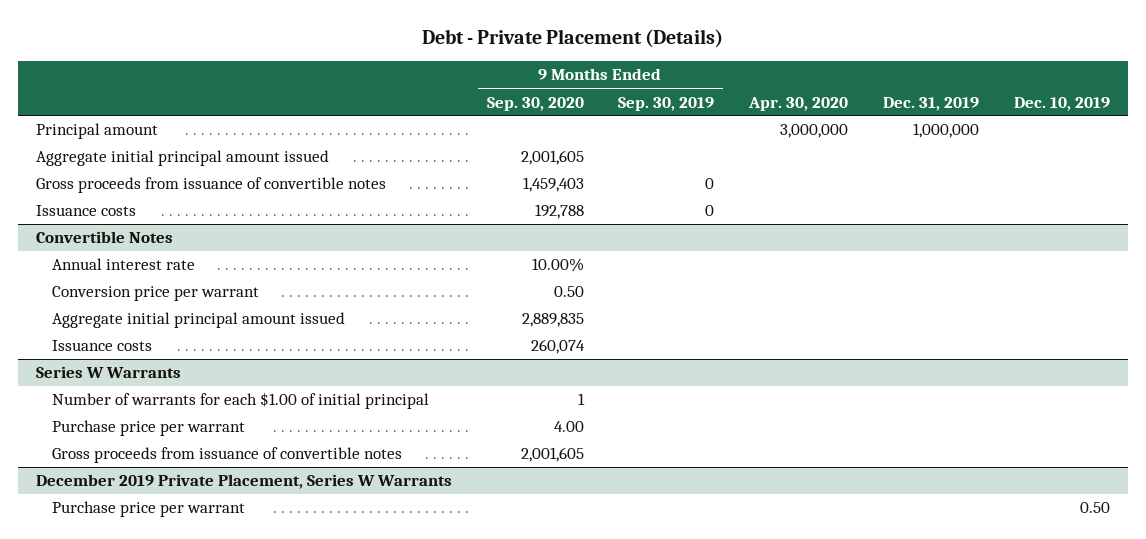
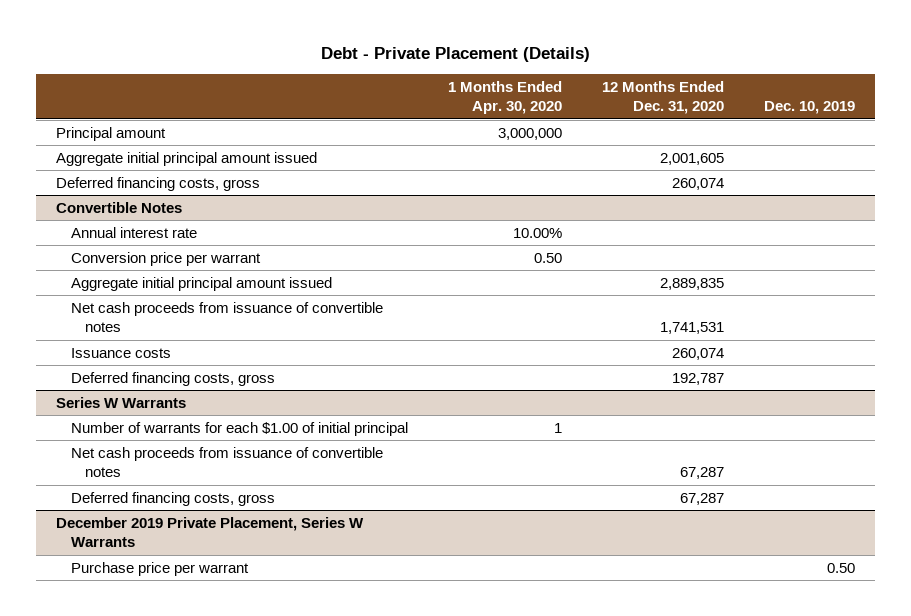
- | 9 Months Ended Sep. 30, 2020 | 9 Months Ended Sep. 30, 2019 | Apr. 30, 2020 | Dec. 31, 2019 | Dec. 10, 2019
+ | 1 Months Ended Apr. 30, 2020 | 12 Months Ended Dec. 31, 2020 | Dec. 10, 2019
- Gross proceeds from issuance of convertible notes | 1,459,403 | 0 | | |
- Issuance costs | 192,788 | 0 | | |
+ Deferred financing costs, gross | | 260,074 |
@ Convertible Notes
+ Net cash proceeds from issuance of convertible notes | | 1,741,531 |
+ Deferred financing costs, gross | | 192,787 |
@ Series W Warrants
- Purchase price per warrant | 4.00 | | | |
- Gross proceeds from issuance of convertible notes | 2,001,605 | | | |
+ Net cash proceeds from issuance of convertible notes | | 67,287 |
+ Deferred financing costs, gross | | 67,287 |

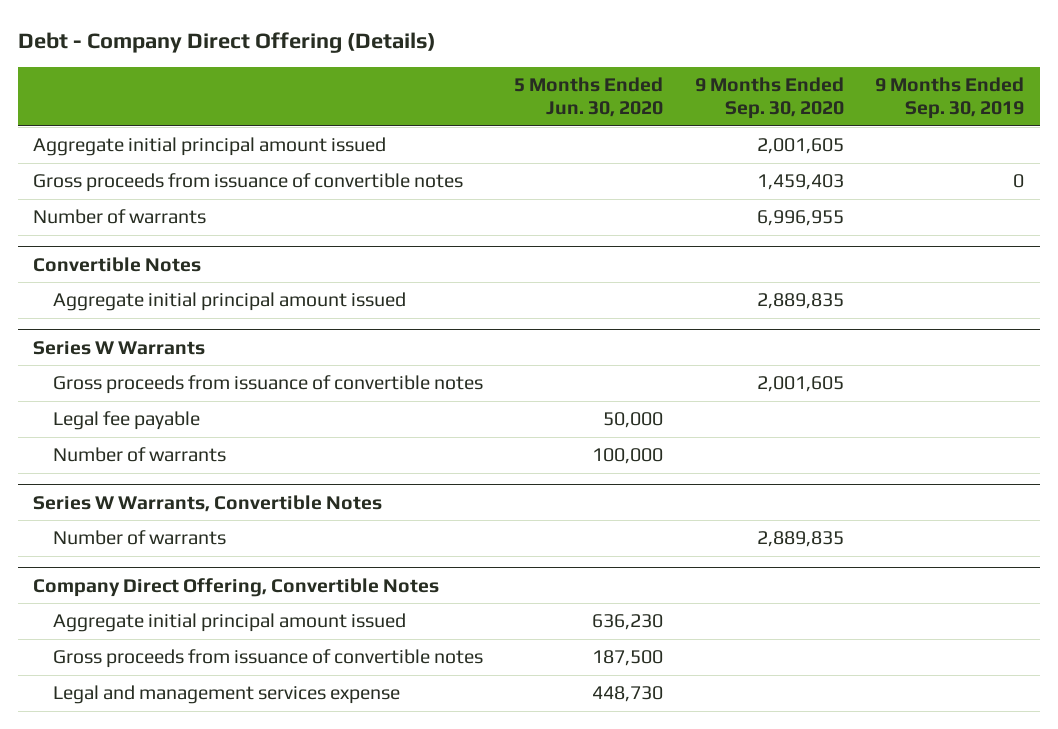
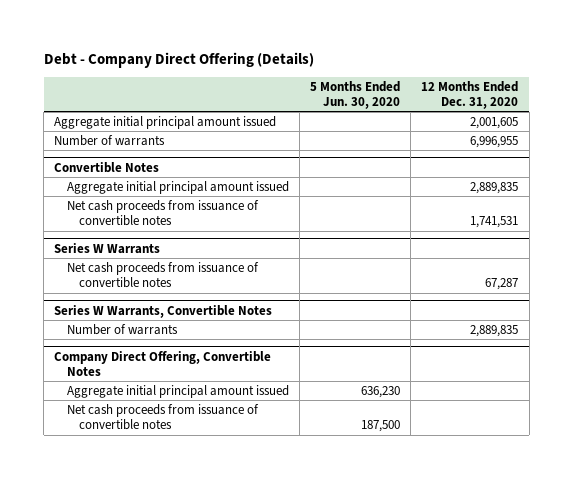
- | 5 Months Ended Jun. 30, 2020 | 9 Months Ended Sep. 30, 2020 | 9 Months Ended Sep. 30, 2019
+ | 5 Months Ended Jun. 30, 2020 | 12 Months Ended Dec. 31, 2020
- Gross proceeds from issuance of convertible notes | | 1,459,403 | 0
@ Convertible Notes
+ Net cash proceeds from issuance of convertible notes | | 1,741,531
@ Series W Warrants
- Gross proceeds from issuance of convertible notes | | 2,001,605 |
- Legal fee payable | 50,000 | |
- Number of warrants | 100,000 | |
+ Net cash proceeds from issuance of convertible notes | | 67,287
@ Company Direct Offering, Convertible Notes
- Gross proceeds from issuance of convertible notes | 187,500 | |
- Legal and management services expense | 448,730 | |
+ Net cash proceeds from issuance of convertible notes | 187,500 |

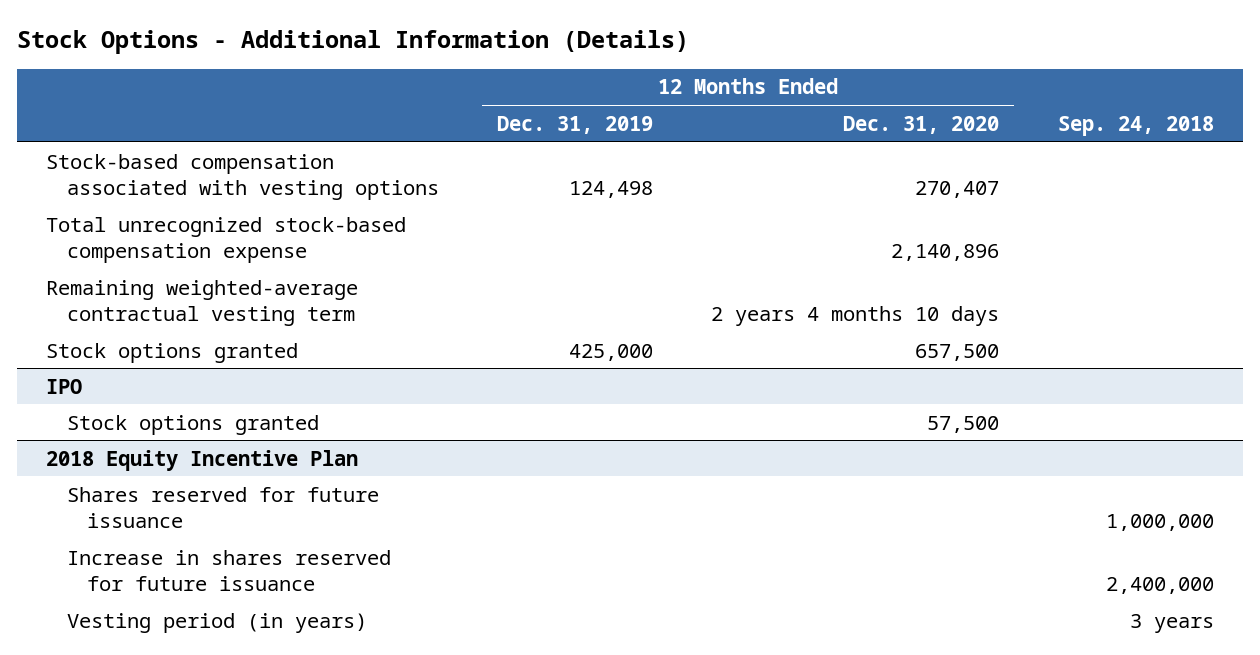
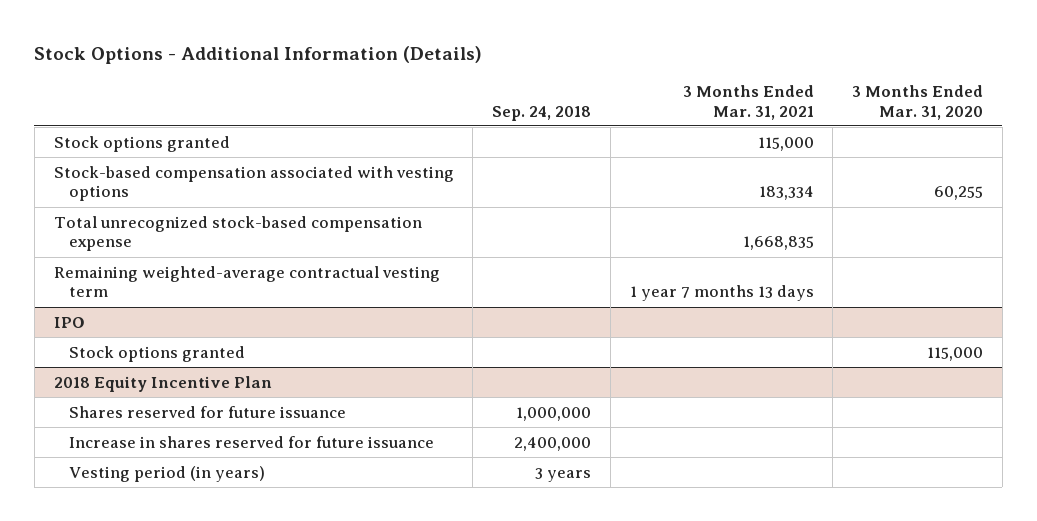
- | 12 Months Ended Dec. 31, 2019 | 12 Months Ended Dec. 31, 2020 | Sep. 24, 2018
+ | Sep. 24, 2018 | 3 Months Ended Mar. 31, 2021 | 3 Months Ended Mar. 31, 2020
moved up: Stock options granted | | 115,000 |

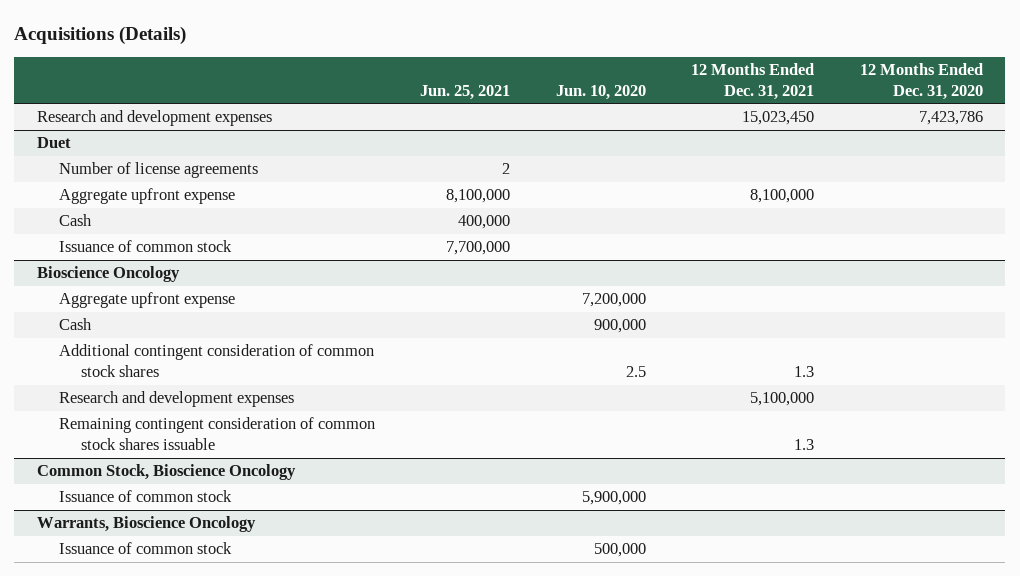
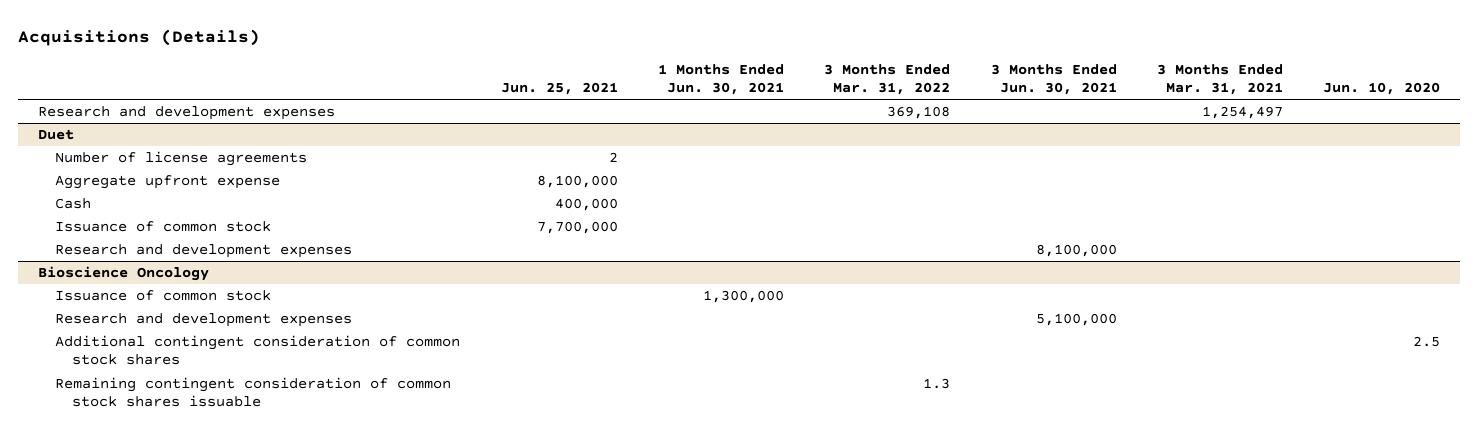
- | Jun. 25, 2021 | Jun. 10, 2020 | 12 Months Ended Dec. 31, 2021 | 12 Months Ended Dec. 31, 2020
+ | Jun. 25, 2021 | 1 Months Ended Jun. 30, 2021 | 3 Months Ended Mar. 31, 2022 | 3 Months Ended Jun. 30, 2021 | 3 Months Ended Mar. 31, 2021 | Jun. 10, 2020
@ Duet
+ Research and development expenses | | | | 8,100,000 | |
@ Bioscience Oncology
- Aggregate upfront expense | | 7,200,000 | |
- Cash | | 900,000 | |
+ Issuance of common stock | | 1,300,000 | | | |
moved down: Additional contingent consideration of common stock shares | | | | | | 2.5
- Common Stock, Bioscience Oncology
- Issuance of common stock | | 5,900,000 | |
- Warrants, Bioscience Oncology
- Issuance of common stock | | 500,000 | |

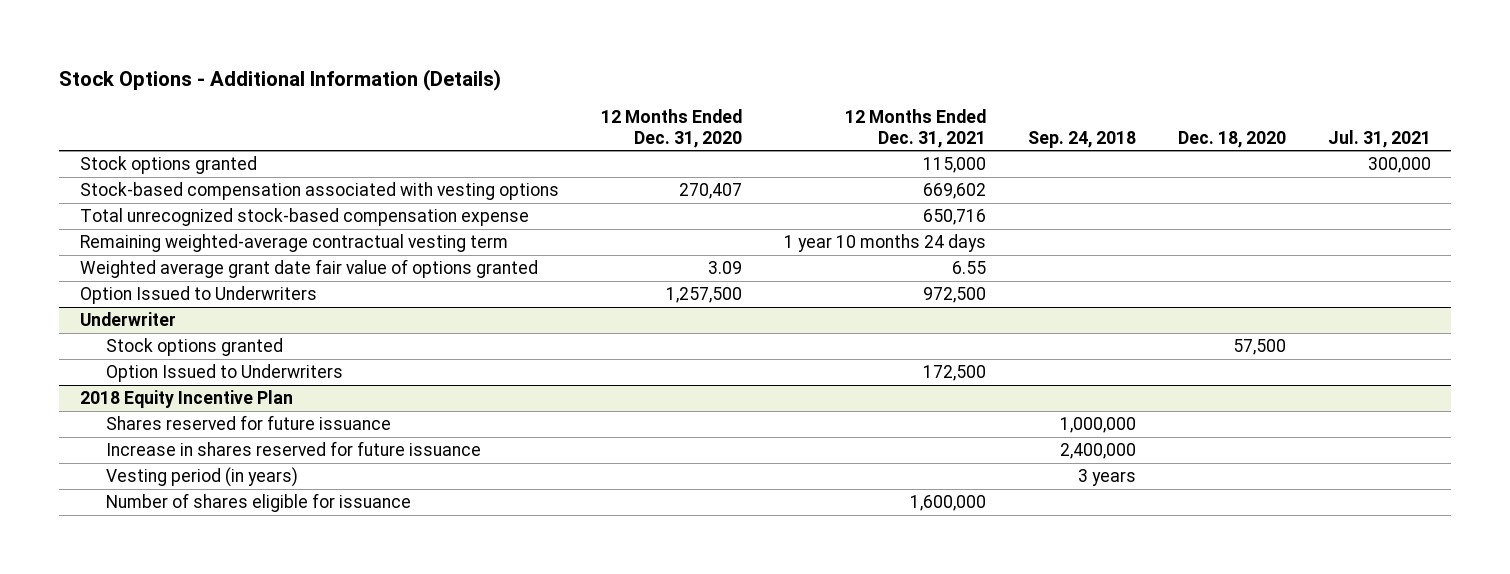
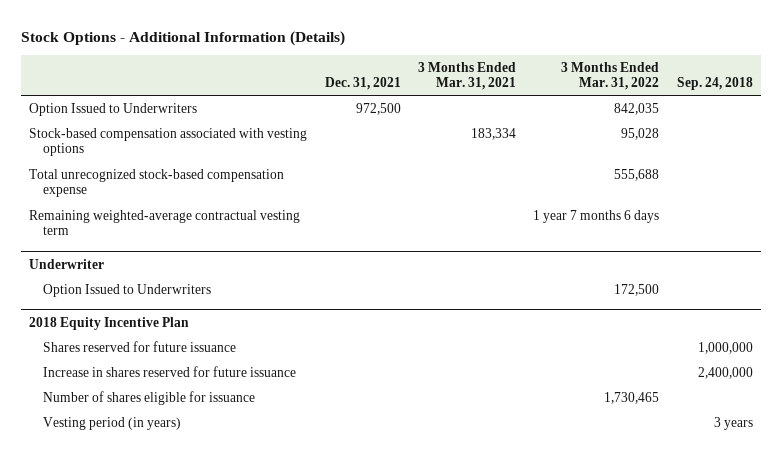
- | 12 Months Ended Dec. 31, 2020 | 12 Months Ended Dec. 31, 2021 | Sep. 24, 2018 | Dec. 18, 2020 | Jul. 31, 2021
+ | Dec. 31, 2021 | 3 Months Ended Mar. 31, 2021 | 3 Months Ended Mar. 31, 2022 | Sep. 24, 2018
- Stock options granted | | 115,000 | | | 300,000
moved up: Option Issued to Underwriters | 972,500 | | 842,035 |
- Weighted average grant date fair value of options granted | 3.09 | 6.55 | | |
@ Underwriter
- Stock options granted | | | | 57,500 |
@ 2018 Equity Incentive Plan
moved down: Vesting period (in years) | | | | 3 years

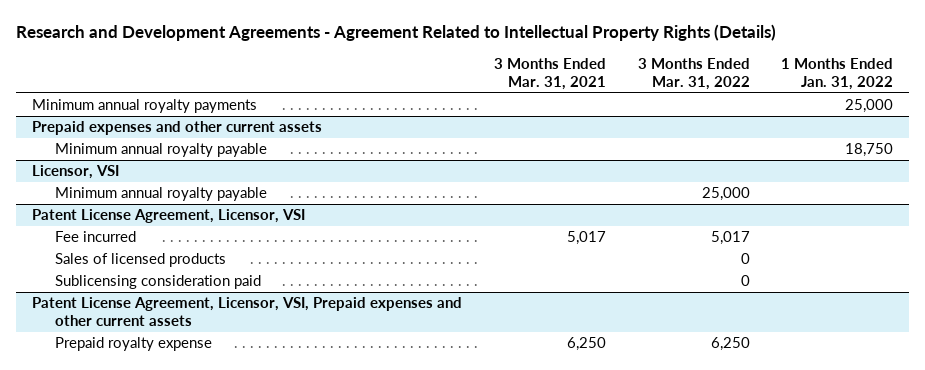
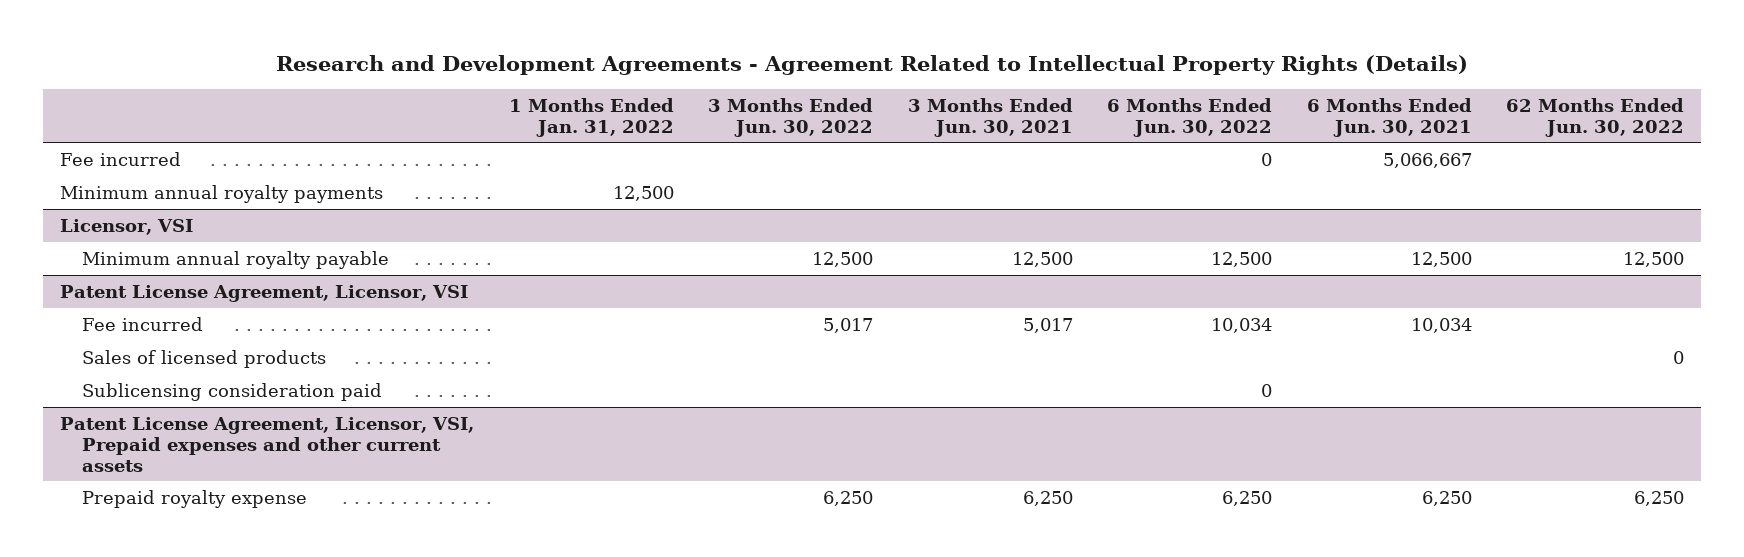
- | 3 Months Ended Mar. 31, 2021 | 3 Months Ended Mar. 31, 2022 | 1 Months Ended Jan. 31, 2022
+ | 1 Months Ended Jan. 31, 2022 | 3 Months Ended Jun. 30, 2022 | 3 Months Ended Jun. 30, 2021 | 6 Months Ended Jun. 30, 2022 | 6 Months Ended Jun. 30, 2021 | 62 Months Ended Jun. 30, 2022
- Minimum annual royalty payments | | | 25,000
- Prepaid expenses and other current assets
- Minimum annual royalty payable | | | 18,750
+ Fee incurred | | | | 0 | 5,066,667 |
+ Minimum annual royalty payments | 12,500 | | | | |

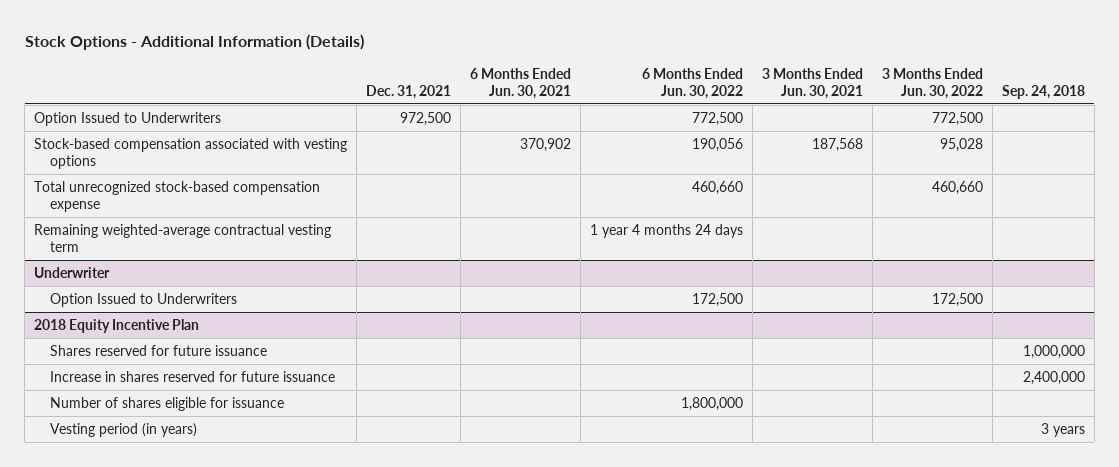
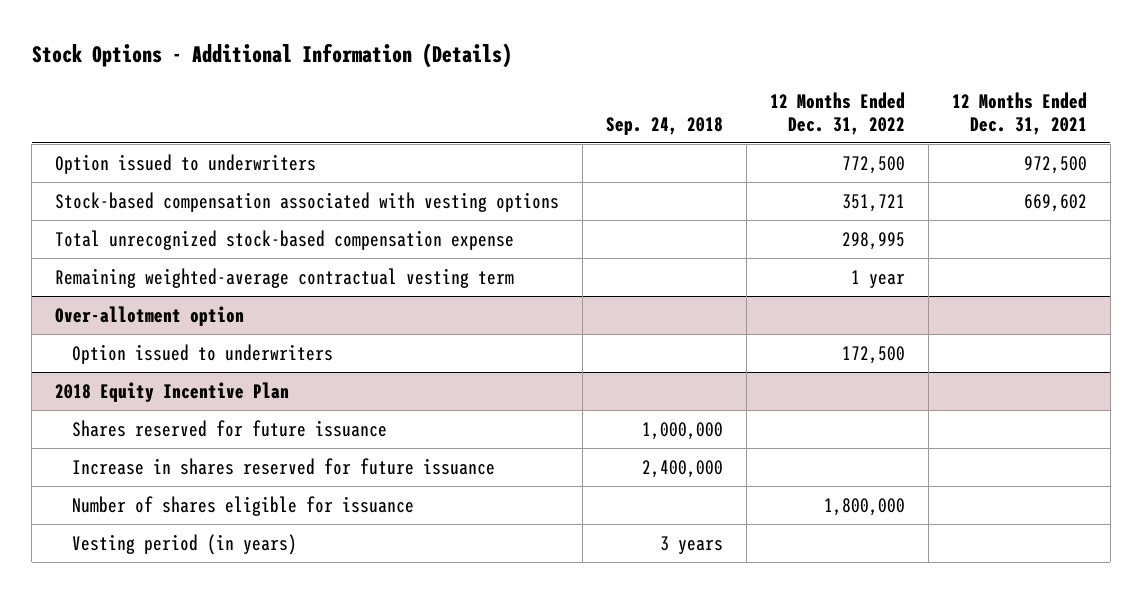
- | Dec. 31, 2021 | 6 Months Ended Jun. 30, 2021 | 6 Months Ended Jun. 30, 2022 | 3 Months Ended Jun. 30, 2021 | 3 Months Ended Jun. 30, 2022 | Sep. 24, 2018
+ | Sep. 24, 2018 | 12 Months Ended Dec. 31, 2022 | 12 Months Ended Dec. 31, 2021
- Option Issued to Underwriters | 972,500 | | 772,500 | | 772,500 |
+ Option issued to underwriters | | 772,500 | 972,500
- Underwriter
- Option Issued to Underwriters | | | 172,500 | | 172,500 |
+ Over-allotment option
+ Option issued to underwriters | | 172,500 |

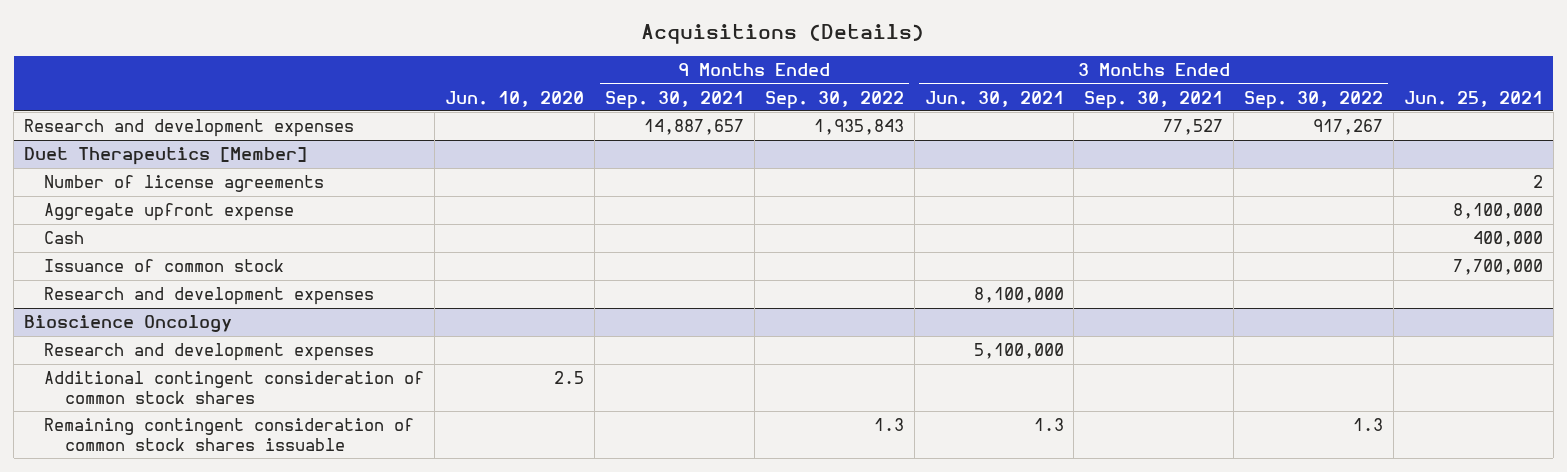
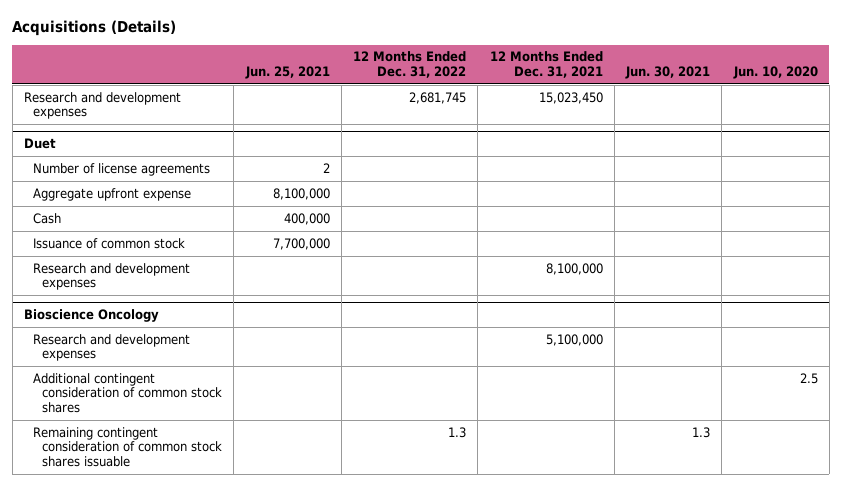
- | Jun. 10, 2020 | 9 Months Ended Sep. 30, 2021 | 9 Months Ended Sep. 30, 2022 | 3 Months Ended Jun. 30, 2021 | 3 Months Ended Sep. 30, 2021 | 3 Months Ended Sep. 30, 2022 | Jun. 25, 2021
+ | Jun. 25, 2021 | 12 Months Ended Dec. 31, 2022 | 12 Months Ended Dec. 31, 2021 | Jun. 30, 2021 | Jun. 10, 2020
- Duet Therapeutics [Member]
+ Duet

